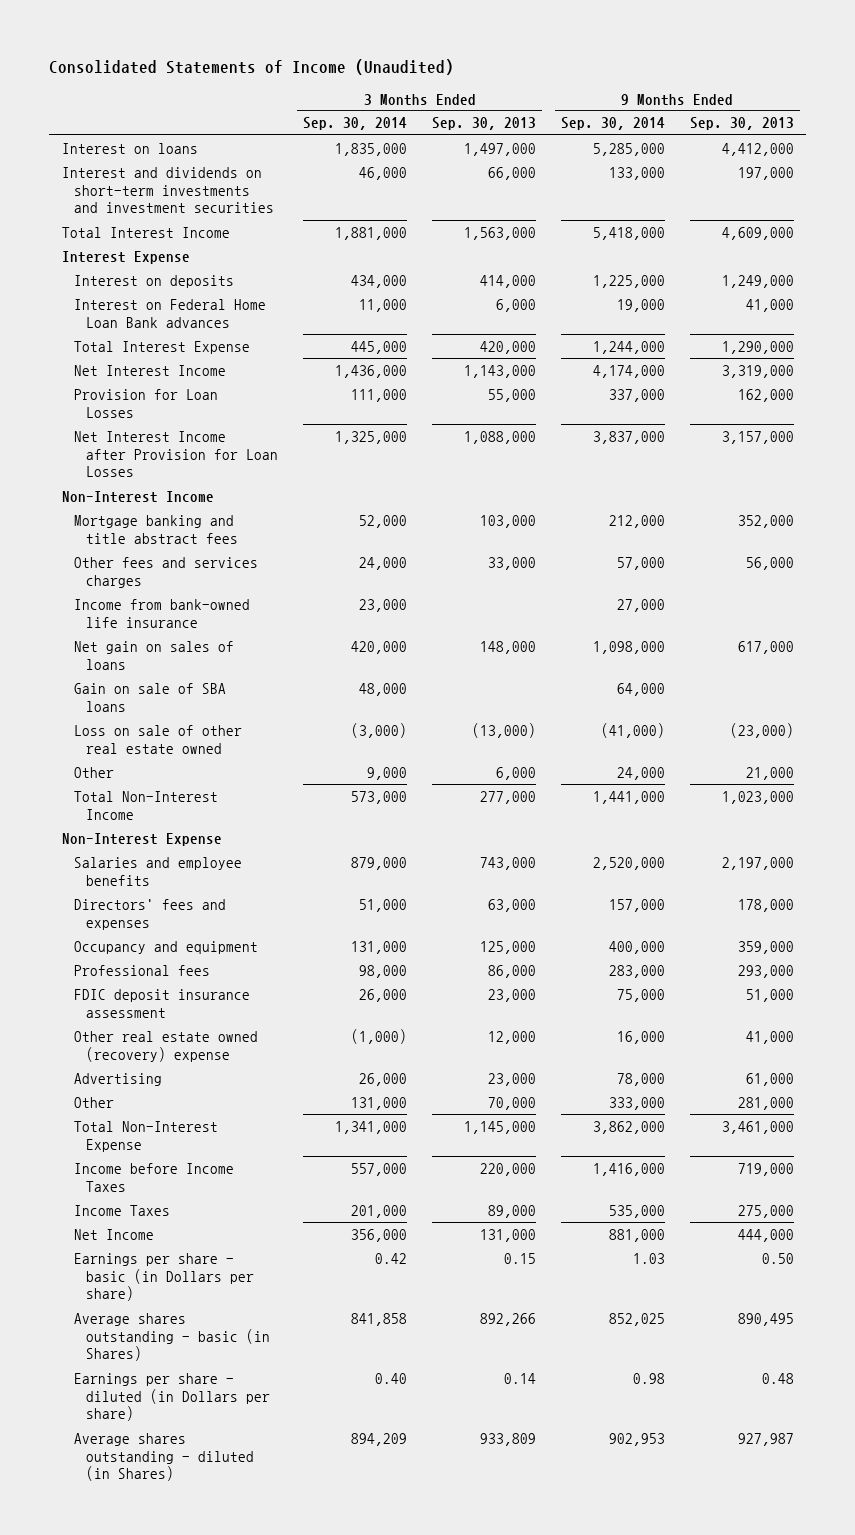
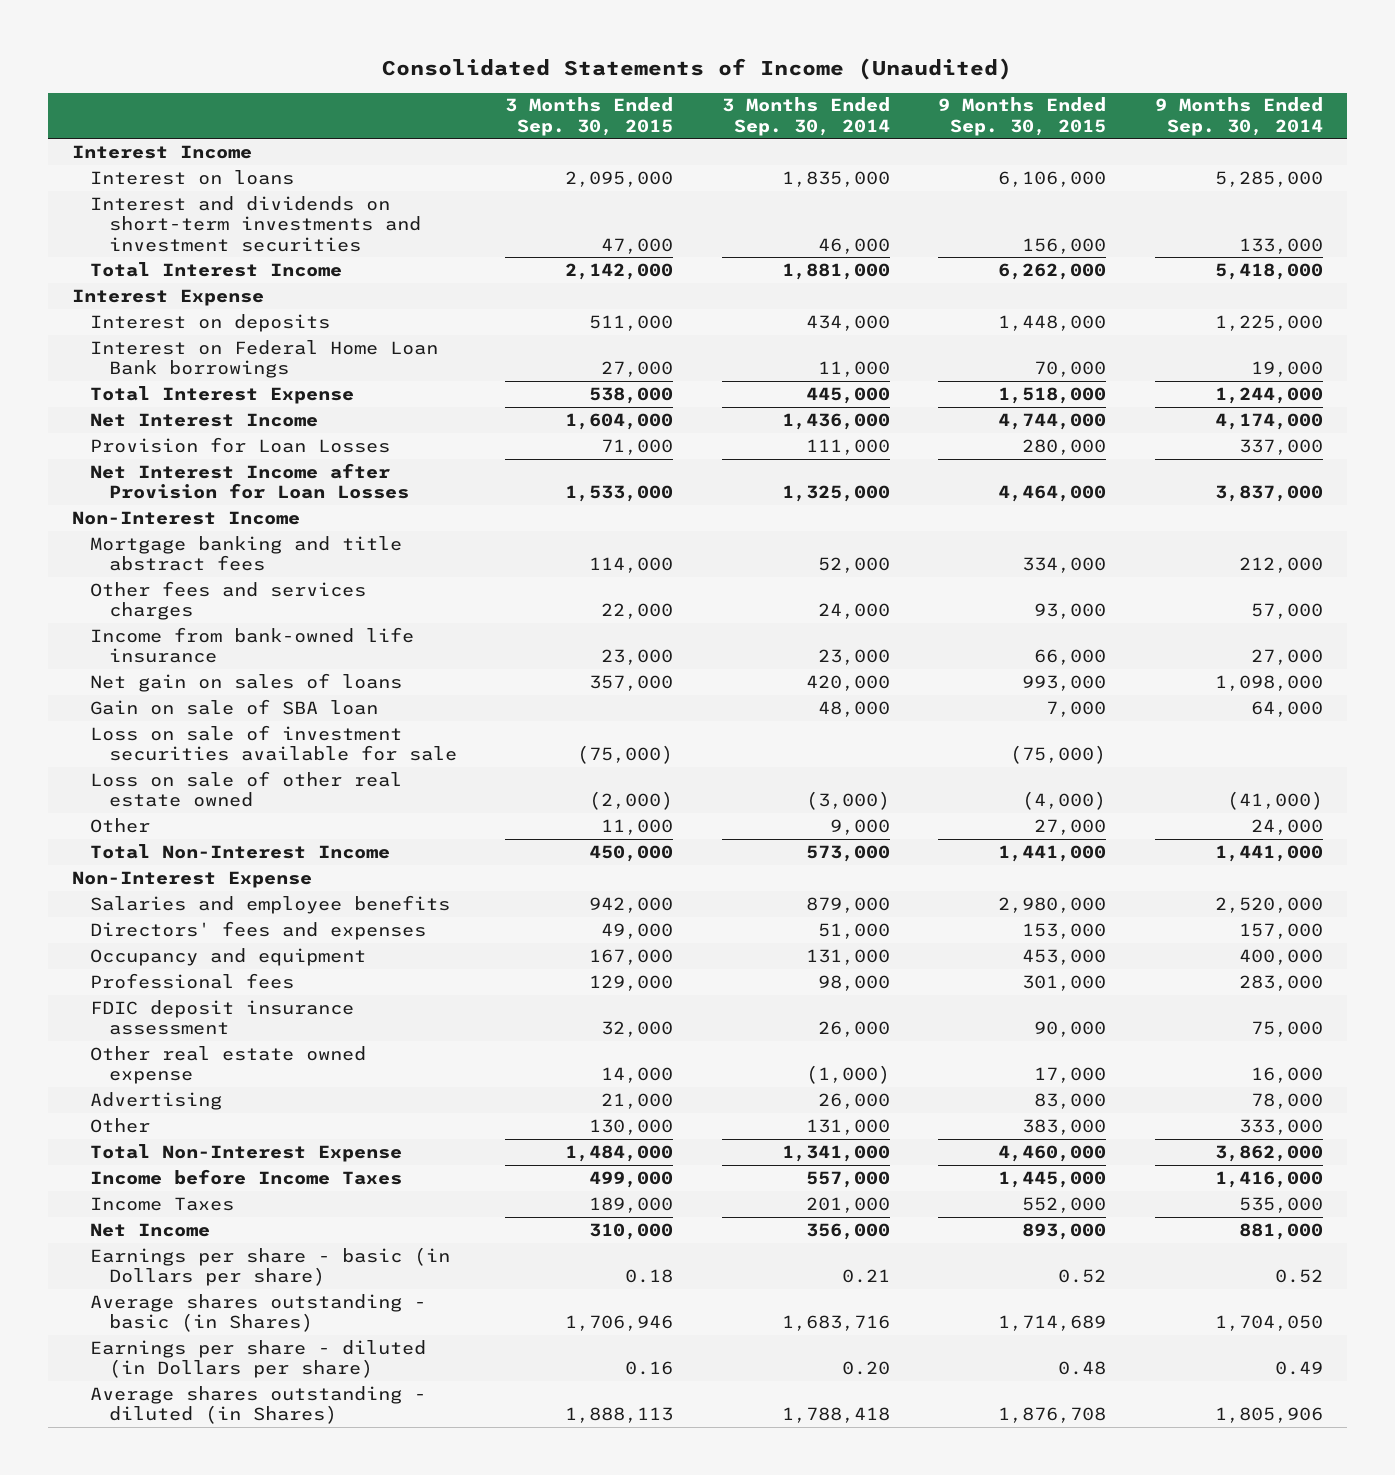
- | 3 Months Ended Sep. 30, 2014 | 3 Months Ended Sep. 30, 2013 | 9 Months Ended Sep. 30, 2014 | 9 Months Ended Sep. 30, 2013
+ | 3 Months Ended Sep. 30, 2015 | 3 Months Ended Sep. 30, 2014 | 9 Months Ended Sep. 30, 2015 | 9 Months Ended Sep. 30, 2014
+ Interest Income
- Interest on Federal Home Loan Bank advances | 11,000 | 6,000 | 19,000 | 41,000
+ Interest on Federal Home Loan Bank borrowings | 27,000 | 11,000 | 70,000 | 19,000
- Gain on sale of SBA loans | 48,000 | | 64,000 |
+ Gain on sale of SBA loan | | 48,000 | 7,000 | 64,000
+ Loss on sale of investment securities available for sale | (75,000) | | (75,000) |
- Other real estate owned (recovery) expense | (1,000) | 12,000 | 16,000 | 41,000
+ Other real estate owned expense | 14,000 | (1,000) | 17,000 | 16,000
- Earnings per share - basic (in Dollars per share) | 0.42 | 0.15 | 1.03 | 0.50
- Average shares outstanding - basic (in Shares) | 841,858 | 892,266 | 852,025 | 890,495
- Earnings per share - diluted (in Dollars per share) | 0.40 | 0.14 | 0.98 | 0.48
- Average shares outstanding - diluted (in Shares) | 894,209 | 933,809 | 902,953 | 927,987
+ Earnings per share - basic (in Dollars per share) | 0.18 | 0.21 | 0.52 | 0.52
+ Average shares outstanding - basic (in Shares) | 1,706,946 | 1,683,716 | 1,714,689 | 1,704,050
+ Earnings per share - diluted (in Dollars per share) | 0.16 | 0.20 | 0.48 | 0.49
+ Average shares outstanding - diluted (in Shares) | 1,888,113 | 1,788,418 | 1,876,708 | 1,805,906

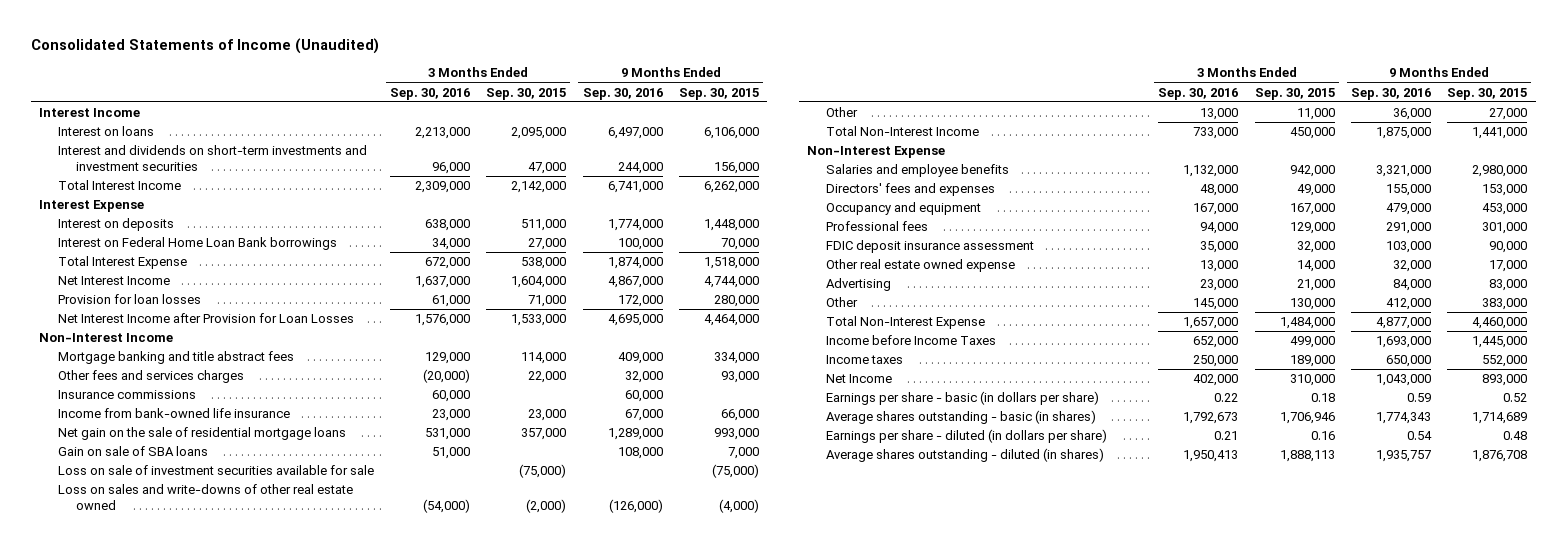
- | 3 Months Ended Sep. 30, 2015 | 3 Months Ended Sep. 30, 2014 | 9 Months Ended Sep. 30, 2015 | 9 Months Ended Sep. 30, 2014
+ | 3 Months Ended Sep. 30, 2016 | 3 Months Ended Sep. 30, 2015 | 9 Months Ended Sep. 30, 2016 | 9 Months Ended Sep. 30, 2015
- Provision for Loan Losses | 71,000 | 111,000 | 280,000 | 337,000
+ Provision for loan losses | 61,000 | 71,000 | 172,000 | 280,000
+ Insurance commissions | 60,000 | | 60,000 |
- Net gain on sales of loans | 357,000 | 420,000 | 993,000 | 1,098,000
- Gain on sale of SBA loan | | 48,000 | 7,000 | 64,000
+ Net gain on the sale of residential mortgage loans | 531,000 | 357,000 | 1,289,000 | 993,000
+ Gain on sale of SBA loans | 51,000 | | 108,000 | 7,000
- Loss on sale of other real estate owned | (2,000) | (3,000) | (4,000) | (41,000)
+ Loss on sales and write-downs of other real estate owned | (54,000) | (2,000) | (126,000) | (4,000)
- Income Taxes | 189,000 | 201,000 | 552,000 | 535,000
+ Income taxes | 250,000 | 189,000 | 650,000 | 552,000
- Earnings per share - basic (in Dollars per share) | 0.18 | 0.21 | 0.52 | 0.52
- Average shares outstanding - basic (in Shares) | 1,706,946 | 1,683,716 | 1,714,689 | 1,704,050
- Earnings per share - diluted (in Dollars per share) | 0.16 | 0.20 | 0.48 | 0.49
- Average shares outstanding - diluted (in Shares) | 1,888,113 | 1,788,418 | 1,876,708 | 1,805,906
+ Earnings per share - basic (in dollars per share) | 0.22 | 0.18 | 0.59 | 0.52
+ Average shares outstanding - basic (in shares) | 1,792,673 | 1,706,946 | 1,774,343 | 1,714,689
+ Earnings per share - diluted (in dollars per share) | 0.21 | 0.16 | 0.54 | 0.48
+ Average shares outstanding - diluted (in shares) | 1,950,413 | 1,888,113 | 1,935,757 | 1,876,708

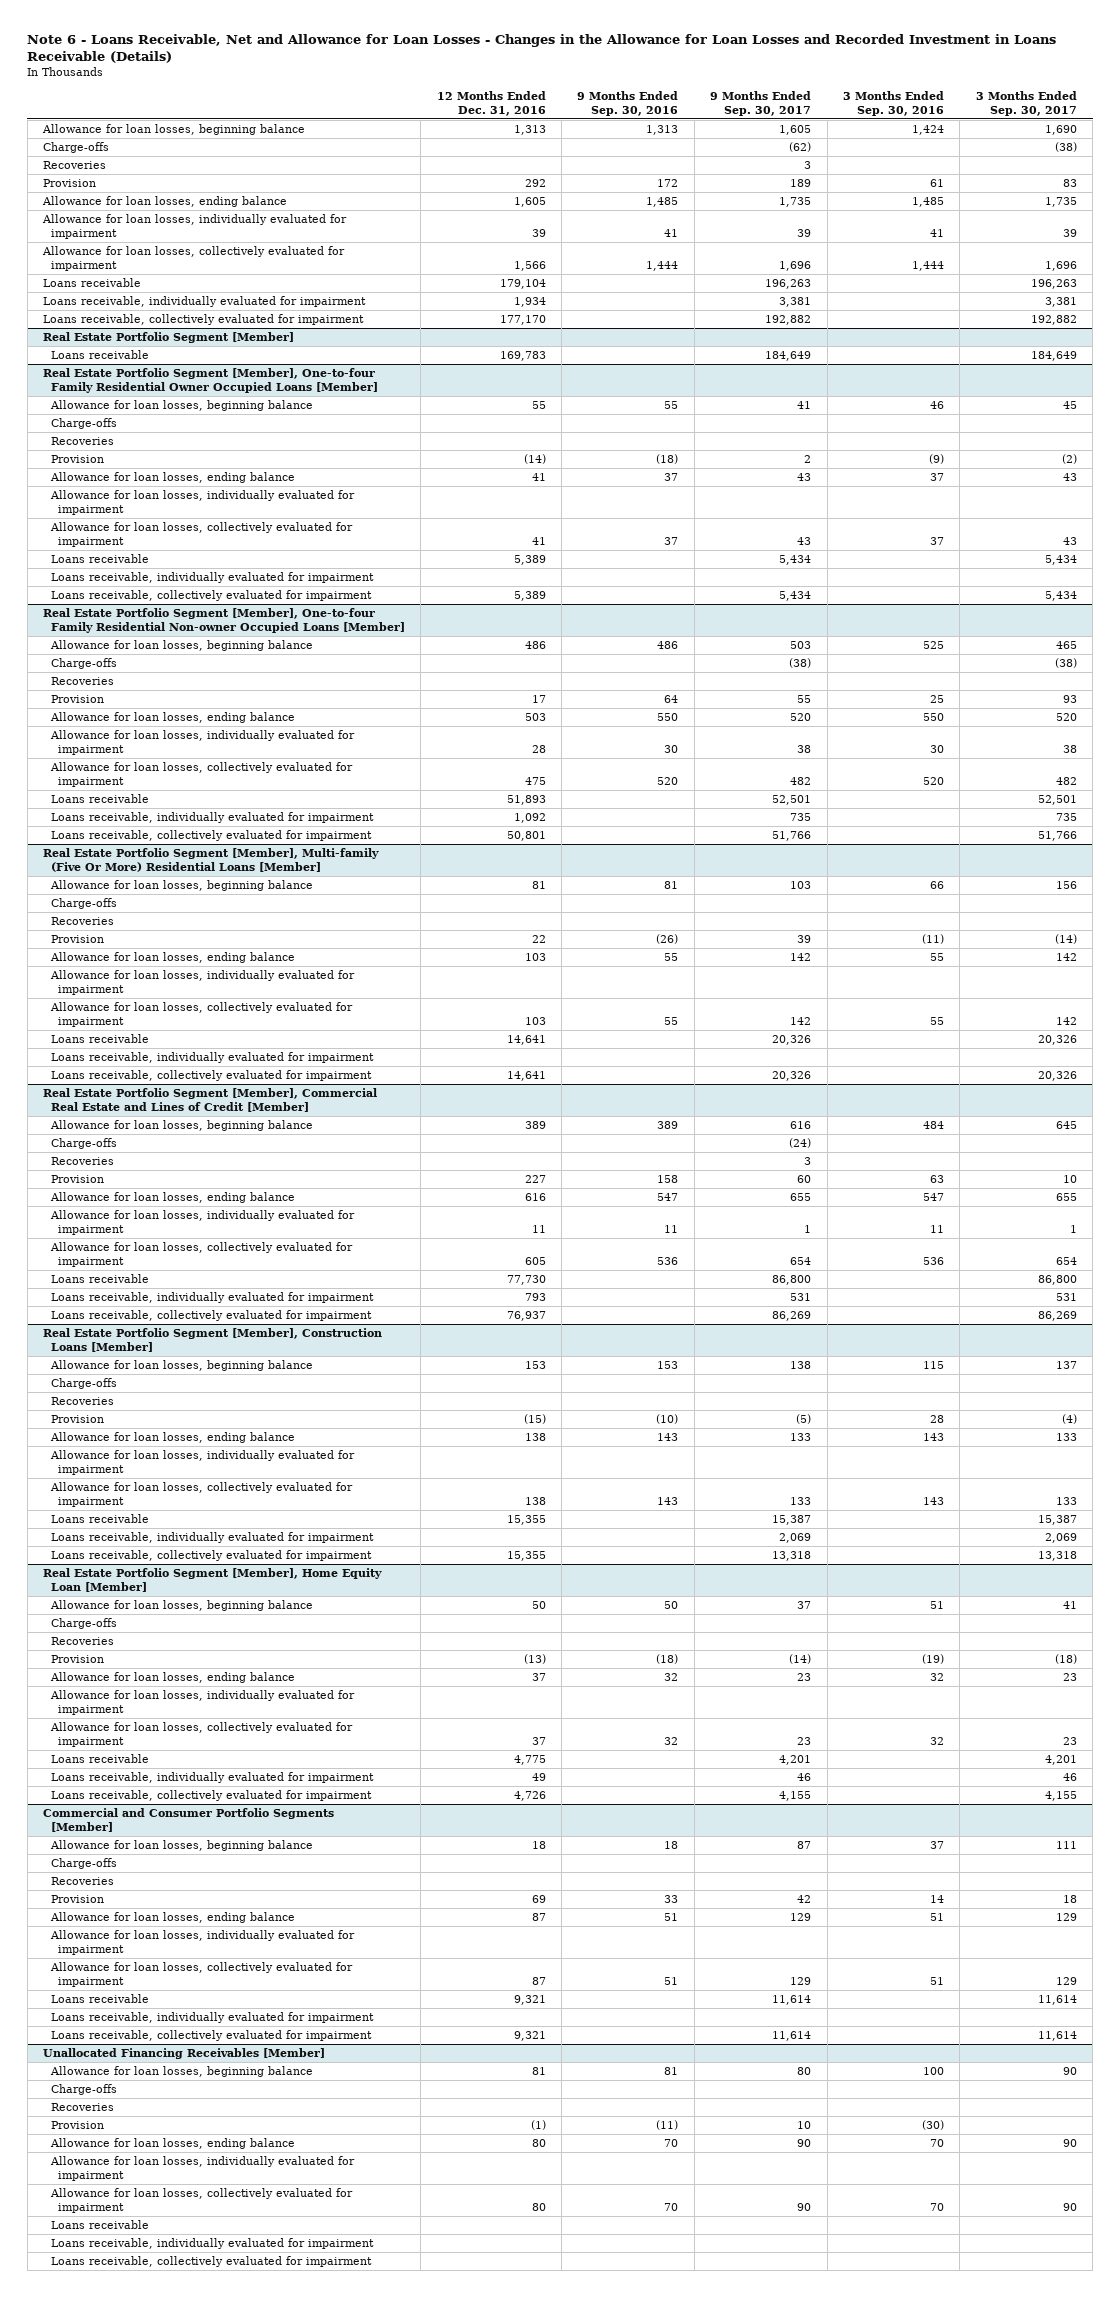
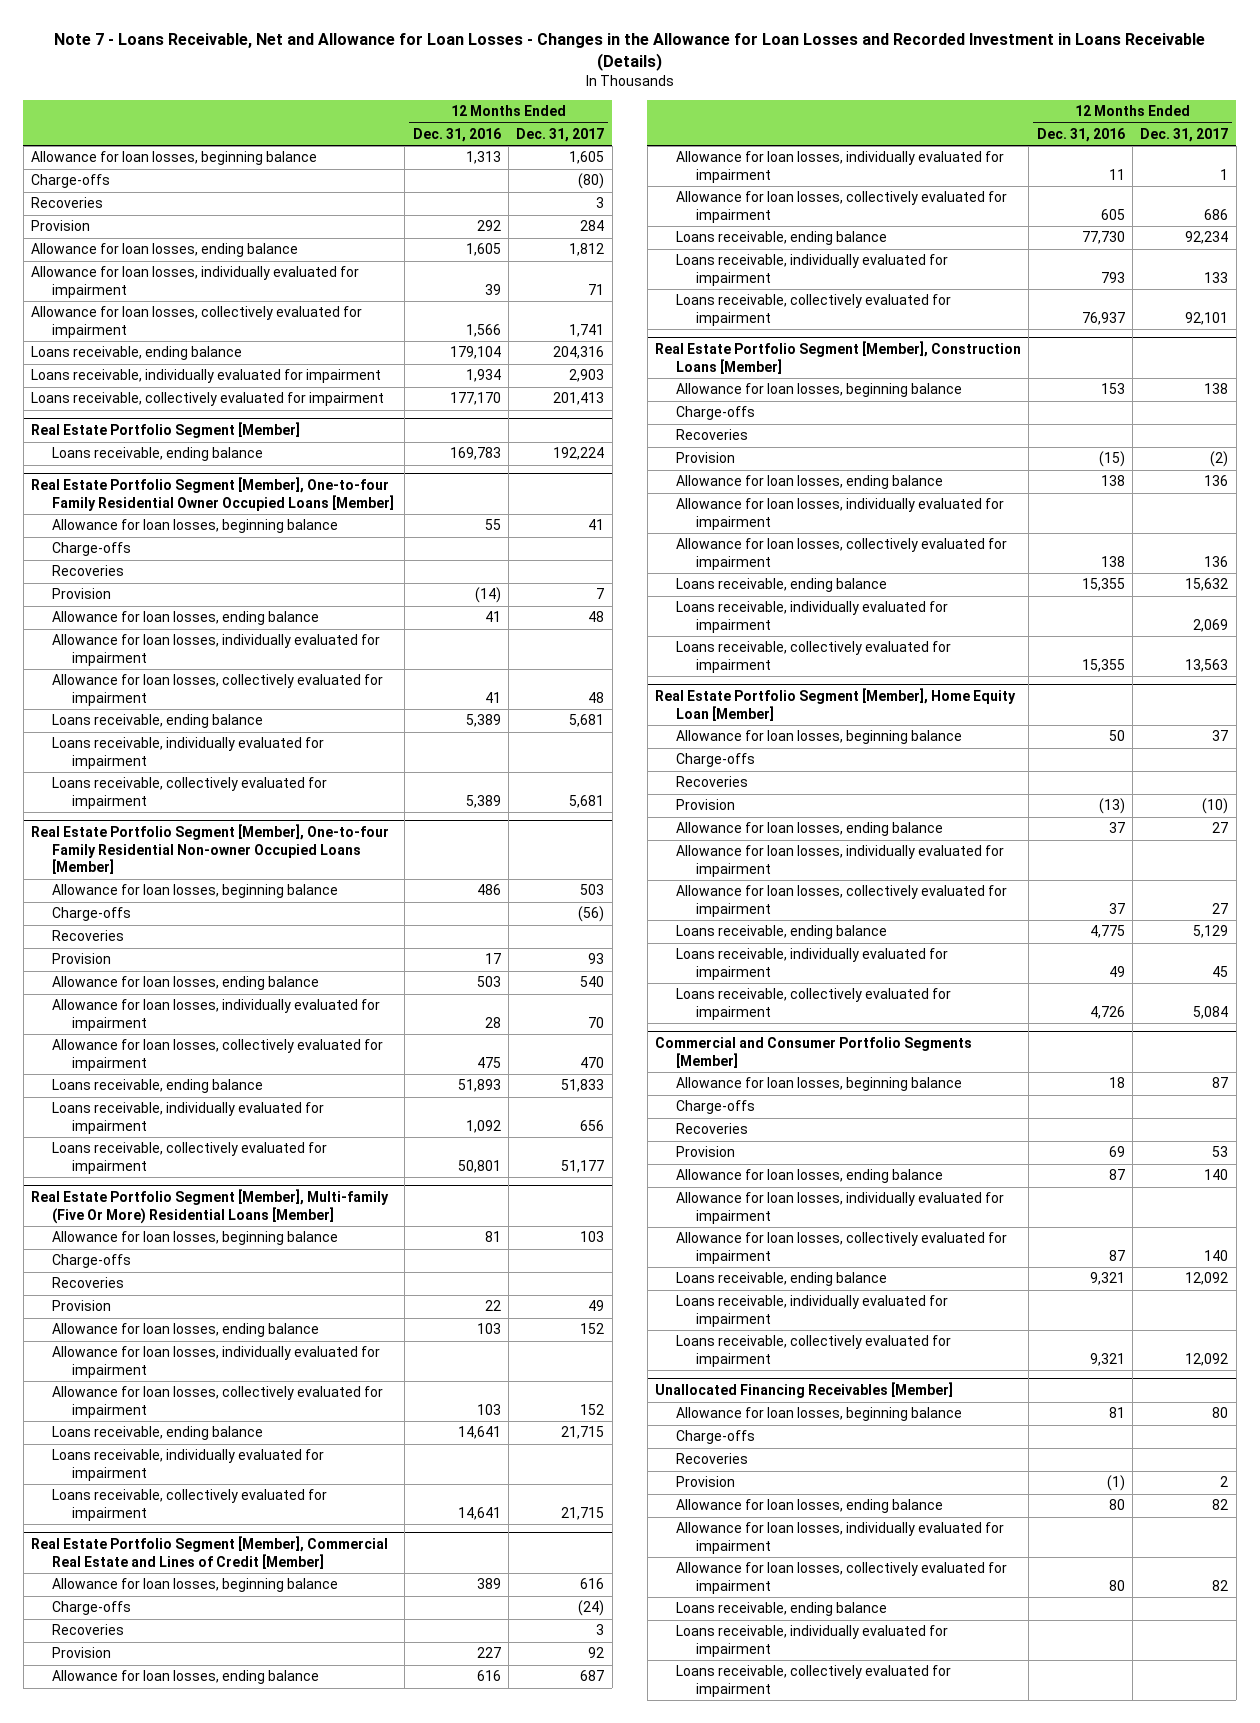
- Note 6 - Loans Receivable, Net and Allowance for Loan Losses - Changes in the Allowance for Loan Losses and Recorded Investment in Loans Receivable (Details)
+ Note 7 - Loans Receivable, Net and Allowance for Loan Losses - Changes in the Allowance for Loan Losses and Recorded Investment in Loans Receivable (Details)
- | 12 Months Ended Dec. 31, 2016 | 9 Months Ended Sep. 30, 2016 | 9 Months Ended Sep. 30, 2017 | 3 Months Ended Sep. 30, 2016 | 3 Months Ended Sep. 30, 2017
+ | 12 Months Ended Dec. 31, 2016 | 12 Months Ended Dec. 31, 2017
- Loans receivable | 179,104 | | 196,263 | | 196,263
+ Loans receivable, ending balance | 179,104 | 204,316
@ Real Estate Portfolio Segment [Member]
- Loans receivable | 169,783 | | 184,649 | | 184,649
+ Loans receivable, ending balance | 169,783 | 192,224
@ Real Estate Portfolio Segment [Member], One-to-four Family Residential Owner Occupied Loans [Member]
- Loans receivable | 5,389 | | 5,434 | | 5,434
+ Loans receivable, ending balance | 5,389 | 5,681
@ Real Estate Portfolio Segment [Member], One-to-four Family Residential Non-owner Occupied Loans [Member]
- Loans receivable | 51,893 | | 52,501 | | 52,501
+ Loans receivable, ending balance | 51,893 | 51,833
@ Real Estate Portfolio Segment [Member], Multi-family (Five Or More) Residential Loans [Member]
- Loans receivable | 14,641 | | 20,326 | | 20,326
+ Loans receivable, ending balance | 14,641 | 21,715
@ Real Estate Portfolio Segment [Member], Commercial Real Estate and Lines of Credit [Member]
- Loans receivable | 77,730 | | 86,800 | | 86,800
+ Loans receivable, ending balance | 77,730 | 92,234
@ Real Estate Portfolio Segment [Member], Construction Loans [Member]
- Loans receivable | 15,355 | | 15,387 | | 15,387
+ Loans receivable, ending balance | 15,355 | 15,632
@ Real Estate Portfolio Segment [Member], Home Equity Loan [Member]
- Loans receivable | 4,775 | | 4,201 | | 4,201
+ Loans receivable, ending balance | 4,775 | 5,129
@ Commercial and Consumer Portfolio Segments [Member]
- Loans receivable | 9,321 | | 11,614 | | 11,614
+ Loans receivable, ending balance | 9,321 | 12,092
@ Unallocated Financing Receivables [Member]
- Loans receivable
+ Loans receivable, ending balance

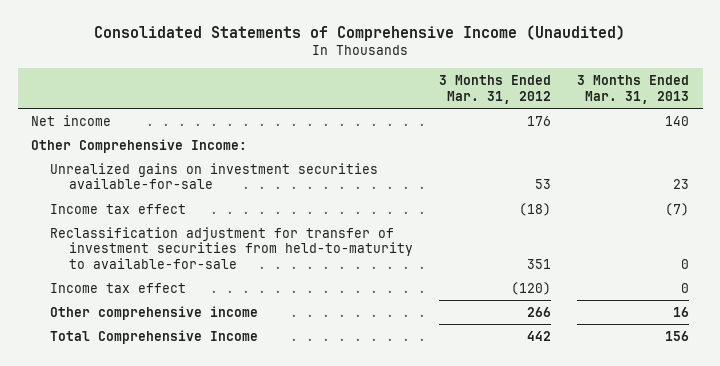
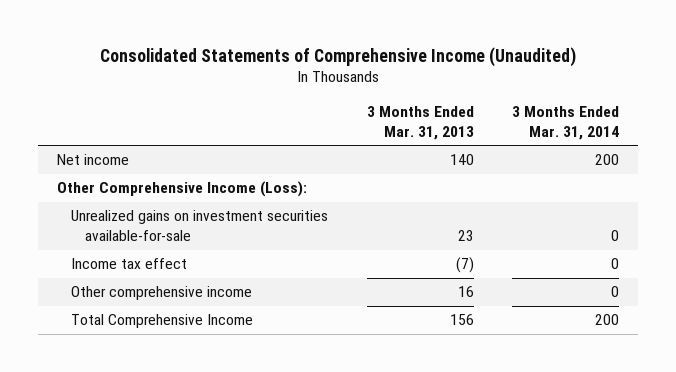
- | 3 Months Ended Mar. 31, 2012 | 3 Months Ended Mar. 31, 2013
+ | 3 Months Ended Mar. 31, 2013 | 3 Months Ended Mar. 31, 2014
- Other Comprehensive Income:
+ Other Comprehensive Income (Loss):
- Reclassification adjustment for transfer of investment securities from held-to-maturity to available-for-sale | 351 | 0
- Income tax effect | (120) | 0

